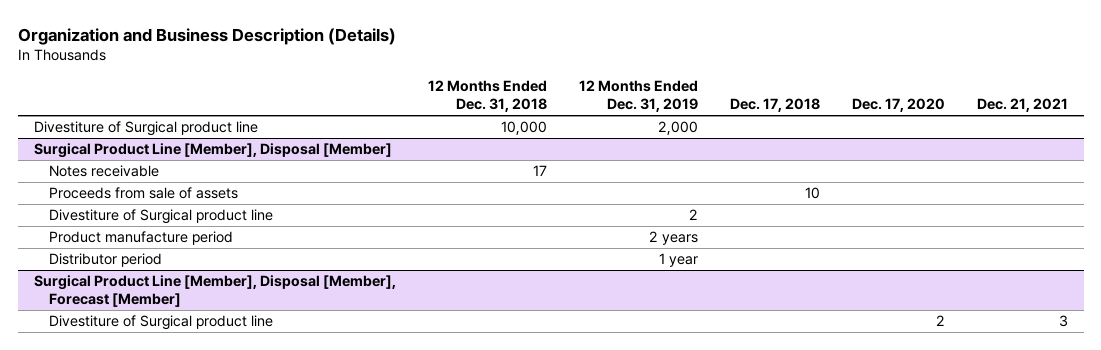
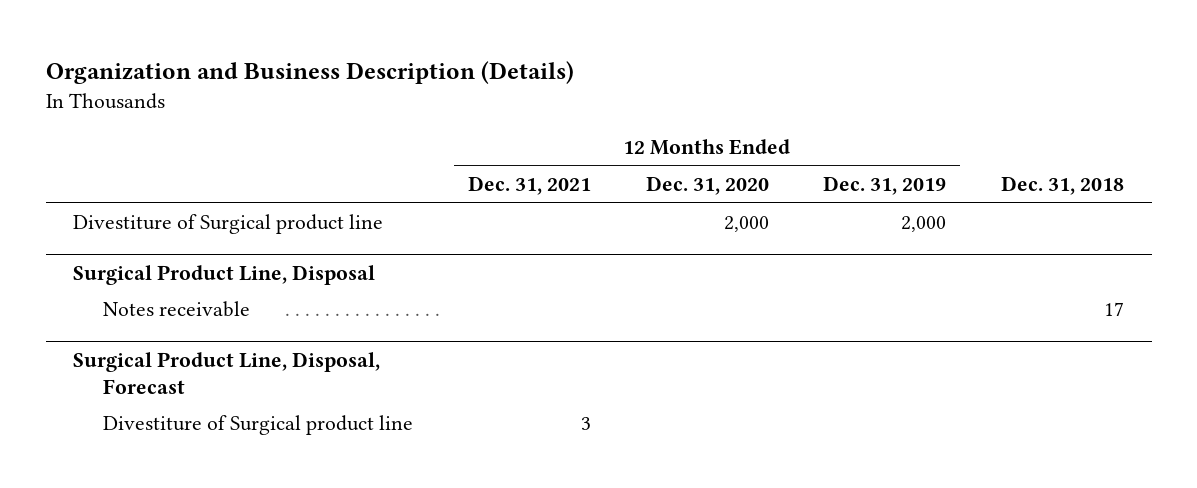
- | 12 Months Ended Dec. 31, 2018 | 12 Months Ended Dec. 31, 2019 | Dec. 17, 2018 | Dec. 17, 2020 | Dec. 21, 2021
+ | 12 Months Ended Dec. 31, 2021 | 12 Months Ended Dec. 31, 2020 | 12 Months Ended Dec. 31, 2019 | Dec. 31, 2018
- Surgical Product Line [Member], Disposal [Member]
+ Surgical Product Line, Disposal
- Proceeds from sale of assets | | | 10 | |
- Divestiture of Surgical product line | | 2 | | |
- Product manufacture period | | 2 years | | |
- Distributor period | | 1 year | | |
- Surgical Product Line [Member], Disposal [Member], Forecast [Member]
+ Surgical Product Line, Disposal, Forecast

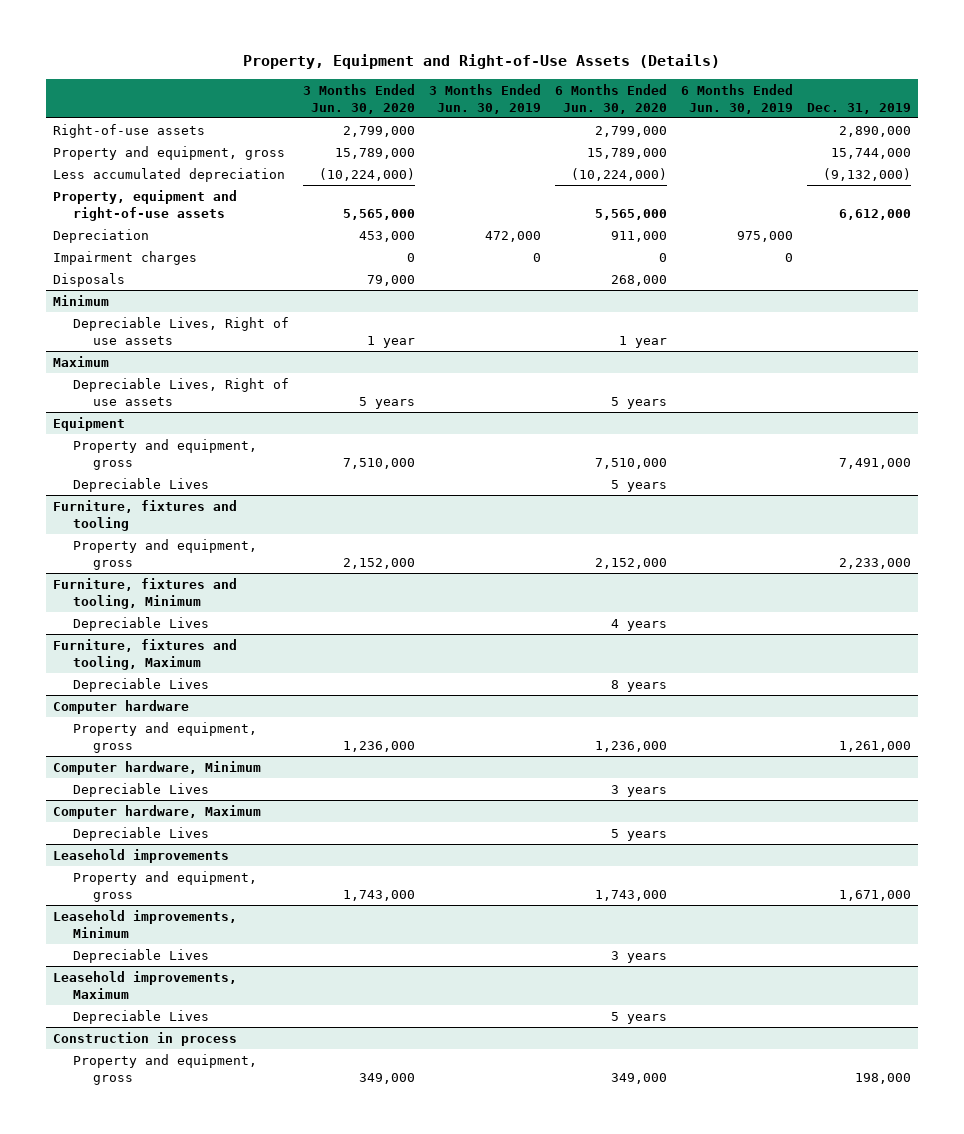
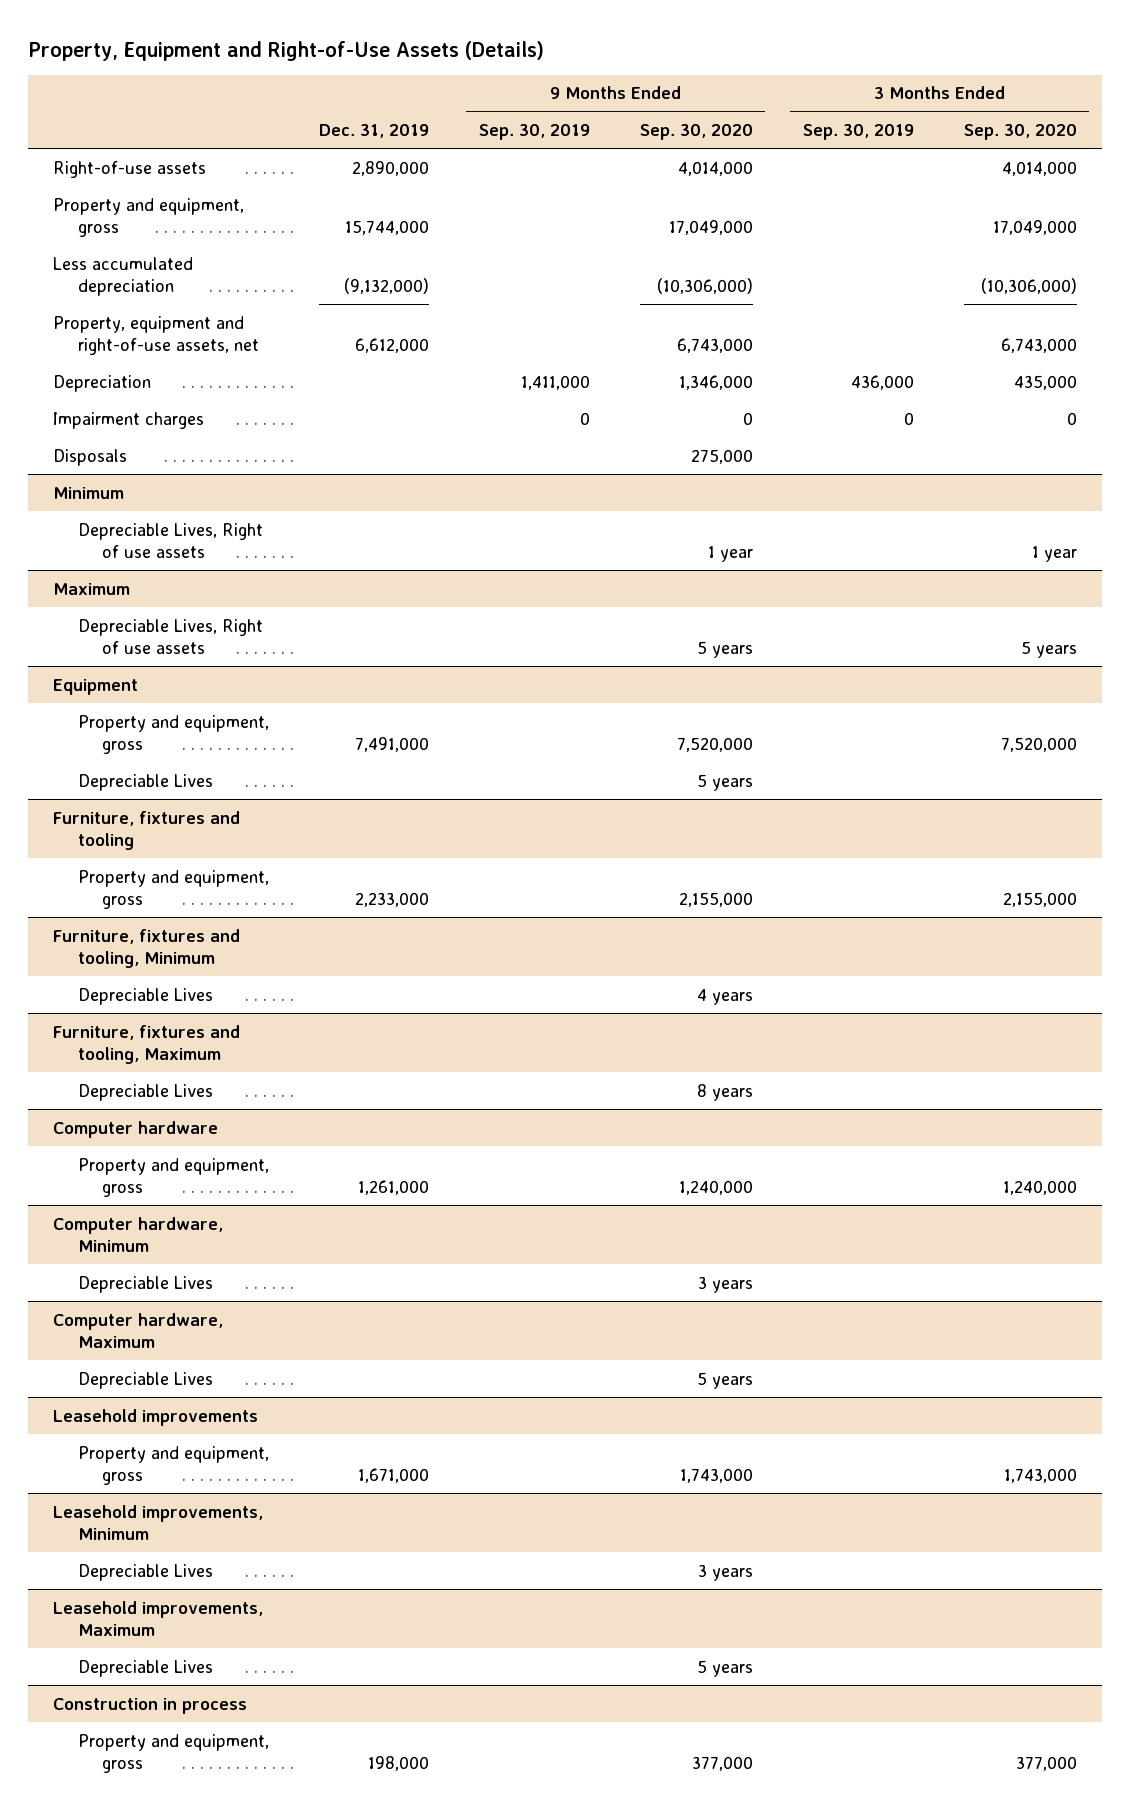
- | 3 Months Ended Jun. 30, 2020 | 3 Months Ended Jun. 30, 2019 | 6 Months Ended Jun. 30, 2020 | 6 Months Ended Jun. 30, 2019 | Dec. 31, 2019
+ | Dec. 31, 2019 | 9 Months Ended Sep. 30, 2019 | 9 Months Ended Sep. 30, 2020 | 3 Months Ended Sep. 30, 2019 | 3 Months Ended Sep. 30, 2020
- Property, equipment and right-of-use assets | 5,565,000 | | 5,565,000 | | 6,612,000
+ Property, equipment and right-of-use assets, net | 6,612,000 | | 6,743,000 | | 6,743,000

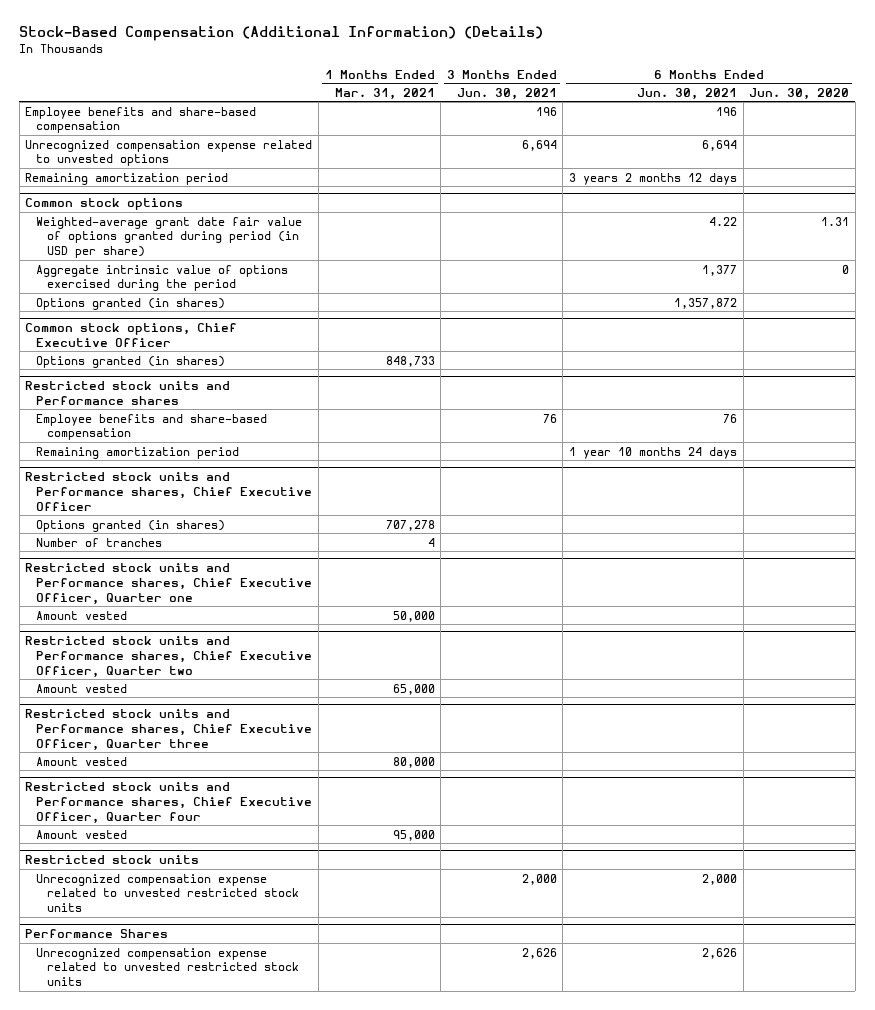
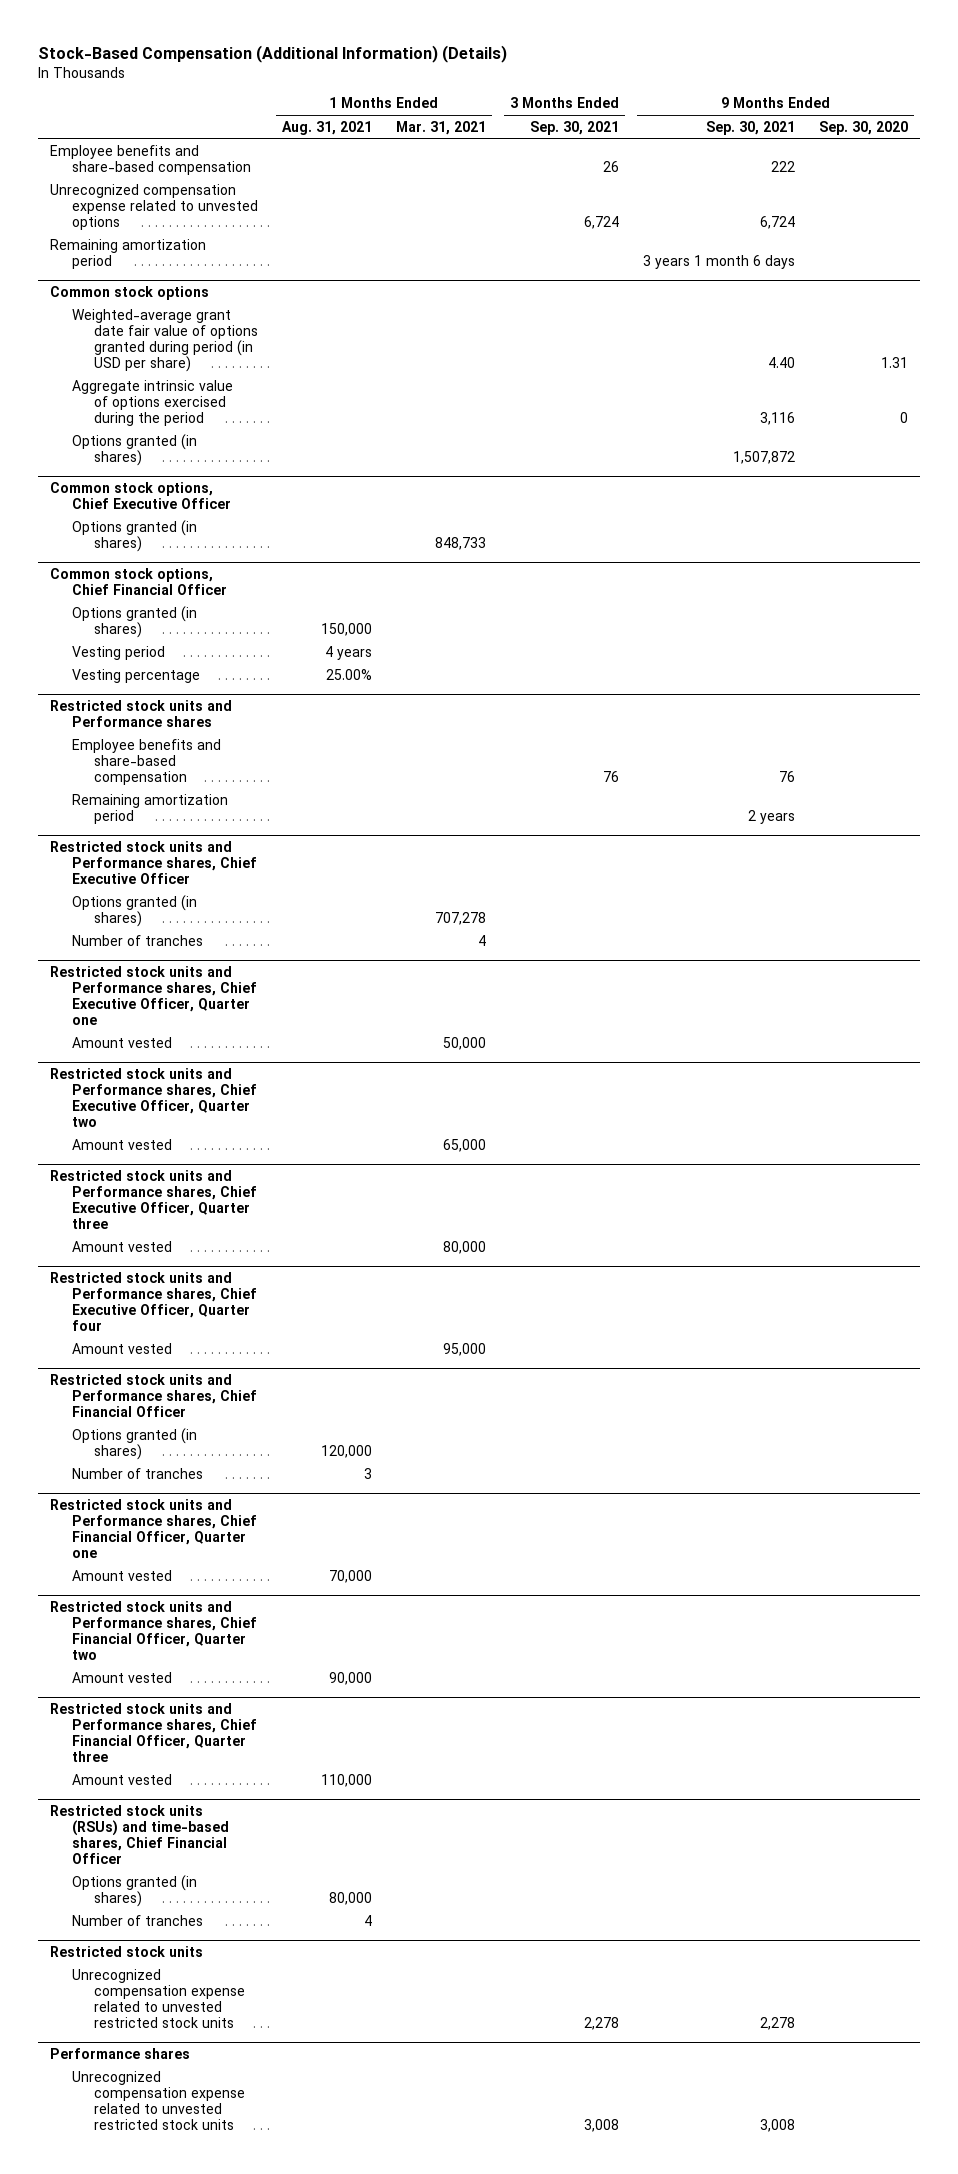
- | 1 Months Ended Mar. 31, 2021 | 3 Months Ended Jun. 30, 2021 | 6 Months Ended Jun. 30, 2021 | 6 Months Ended Jun. 30, 2020
+ | 1 Months Ended Aug. 31, 2021 | 1 Months Ended Mar. 31, 2021 | 3 Months Ended Sep. 30, 2021 | 9 Months Ended Sep. 30, 2021 | 9 Months Ended Sep. 30, 2020
+ Common stock options, Chief Financial Officer
+ Options granted (in shares) | 150,000 | | | |
+ Vesting period | 4 years | | | |
+ Vesting percentage | 25.00% | | | |
+ Restricted stock units and Performance shares, Chief Financial Officer
+ Options granted (in shares) | 120,000 | | | |
+ Number of tranches | 3 | | | |
+ Restricted stock units and Performance shares, Chief Financial Officer, Quarter one
+ Amount vested | 70,000 | | | |
+ Restricted stock units and Performance shares, Chief Financial Officer, Quarter two
+ Amount vested | 90,000 | | | |
+ Restricted stock units and Performance shares, Chief Financial Officer, Quarter three
+ Amount vested | 110,000 | | | |
+ Restricted stock units (RSUs) and time-based shares, Chief Financial Officer
+ Options granted (in shares) | 80,000 | | | |
+ Number of tranches | 4 | | | |
- Performance Shares
+ Performance shares

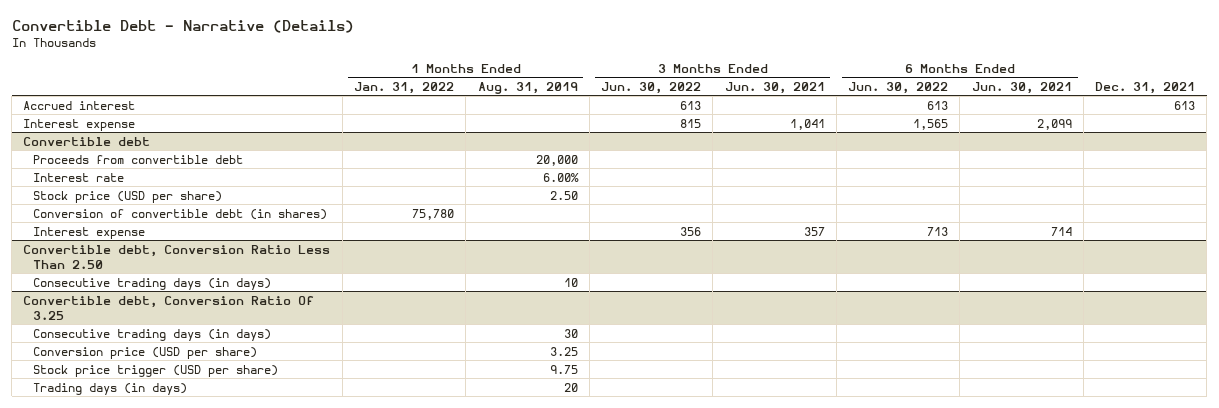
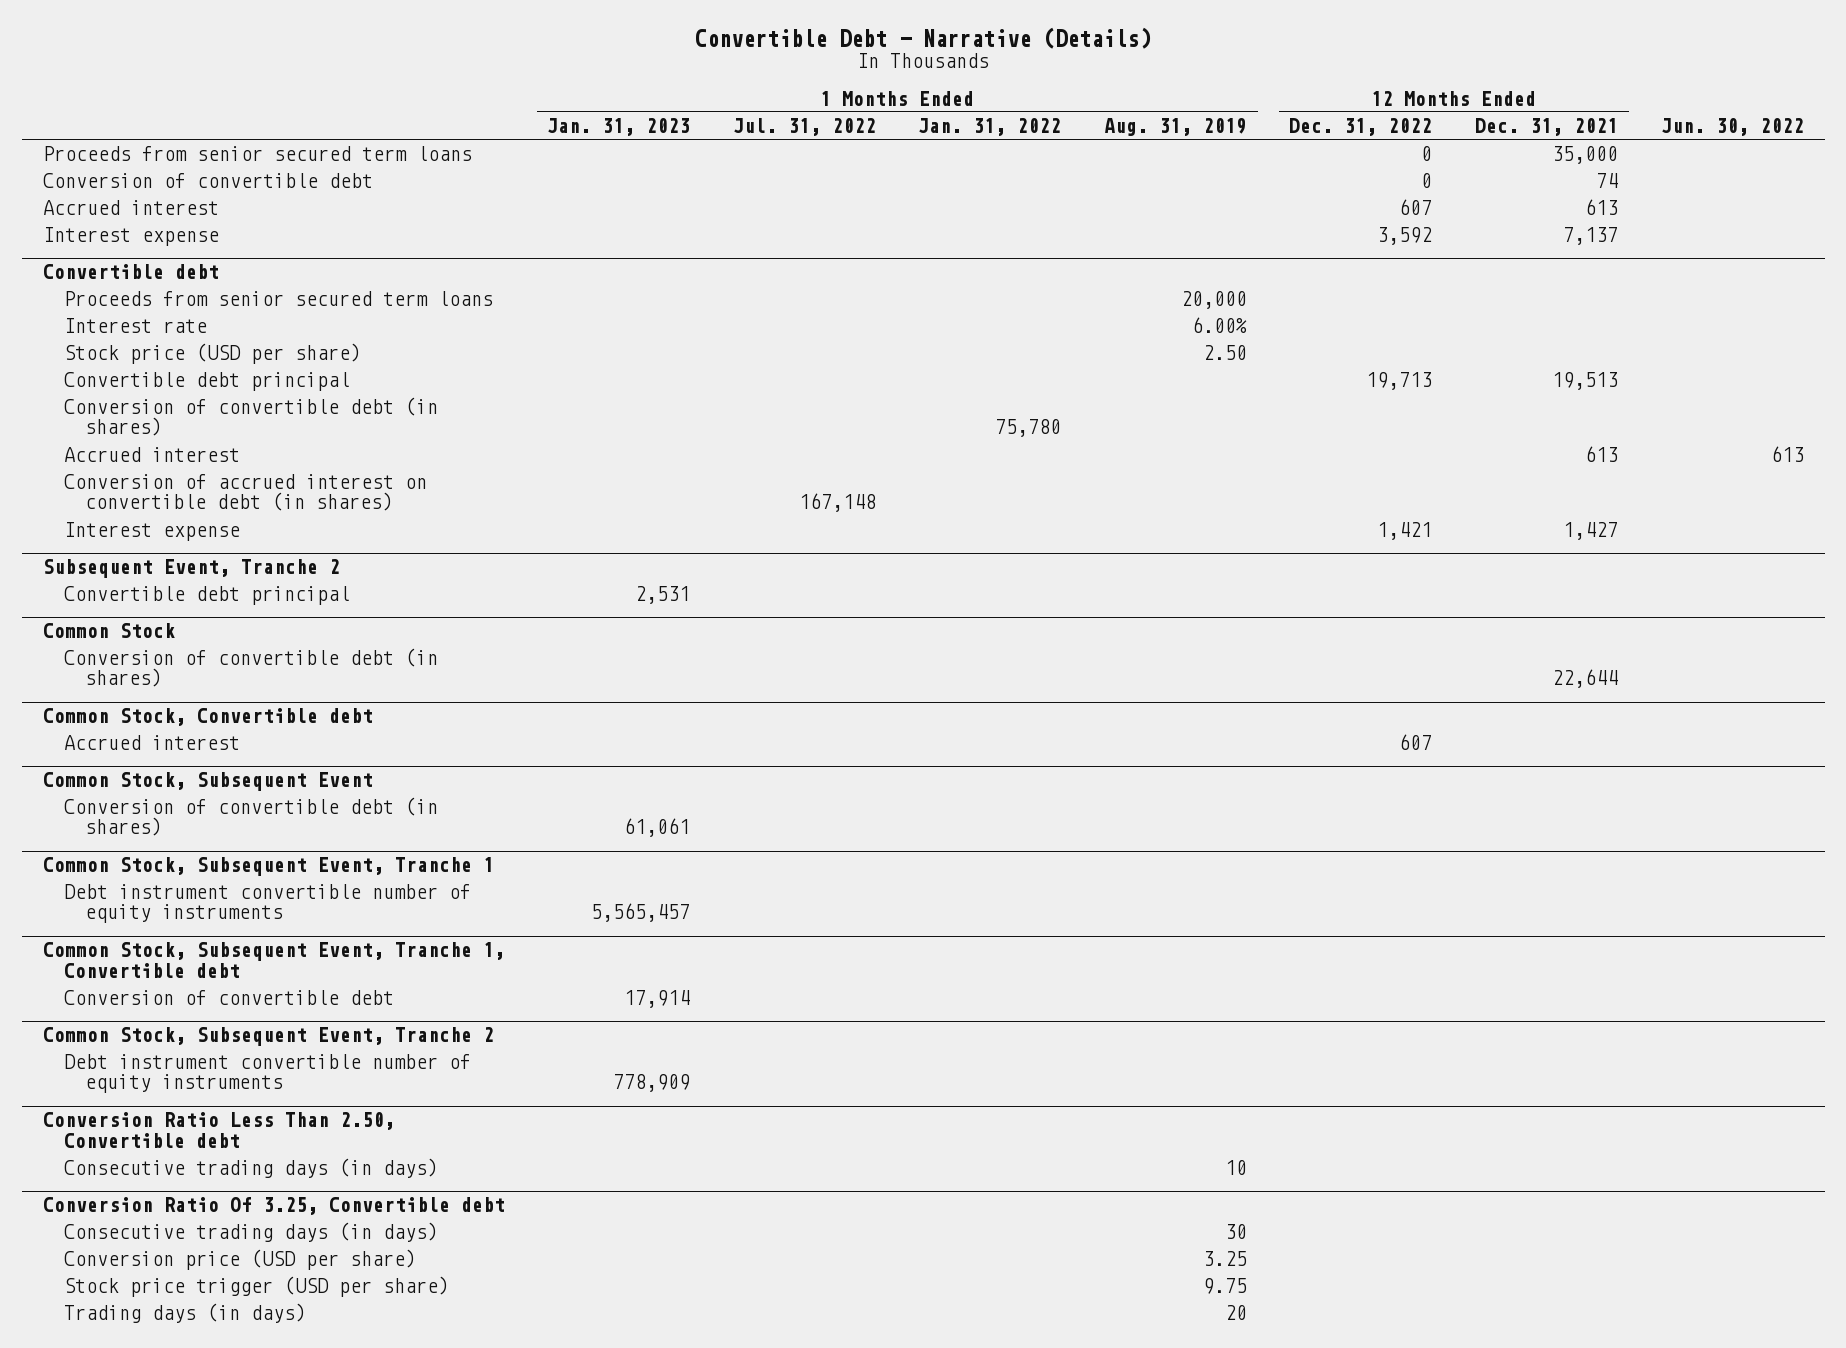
- | 1 Months Ended Jan. 31, 2022 | 1 Months Ended Aug. 31, 2019 | 3 Months Ended Jun. 30, 2022 | 3 Months Ended Jun. 30, 2021 | 6 Months Ended Jun. 30, 2022 | 6 Months Ended Jun. 30, 2021 | Dec. 31, 2021
+ | 1 Months Ended Jan. 31, 2023 | 1 Months Ended Jul. 31, 2022 | 1 Months Ended Jan. 31, 2022 | 1 Months Ended Aug. 31, 2019 | 12 Months Ended Dec. 31, 2022 | 12 Months Ended Dec. 31, 2021 | Jun. 30, 2022
+ Proceeds from senior secured term loans | | | | | 0 | 35,000 |
+ Conversion of convertible debt | | | | | 0 | 74 |
@ Convertible debt
- Proceeds from convertible debt | | 20,000 | | | | |
+ Proceeds from senior secured term loans | | | | 20,000 | | |
+ Convertible debt principal | | | | | 19,713 | 19,513 |
+ Accrued interest | | | | | | 613 | 613
+ Conversion of accrued interest on convertible debt (in shares) | | 167,148 | | | | |
- Convertible debt, Conversion Ratio Less Than 2.50
+ Subsequent Event, Tranche 2
+ Convertible debt principal | 2,531 | | | | | |
+ Common Stock
+ Conversion of convertible debt (in shares) | | | | | | 22,644 |
+ Common Stock, Convertible debt
+ Accrued interest | | | | | 607 | |
+ Common Stock, Subsequent Event
+ Conversion of convertible debt (in shares) | 61,061 | | | | | |
+ Common Stock, Subsequent Event, Tranche 1
+ Debt instrument convertible number of equity instruments | 5,565,457 | | | | | |
+ Common Stock, Subsequent Event, Tranche 1, Convertible debt
+ Conversion of convertible debt | 17,914 | | | | | |
+ Common Stock, Subsequent Event, Tranche 2
+ Debt instrument convertible number of equity instruments | 778,909 | | | | | |
+ Conversion Ratio Less Than 2.50, Convertible debt
- Convertible debt, Conversion Ratio Of 3.25
+ Conversion Ratio Of 3.25, Convertible debt

